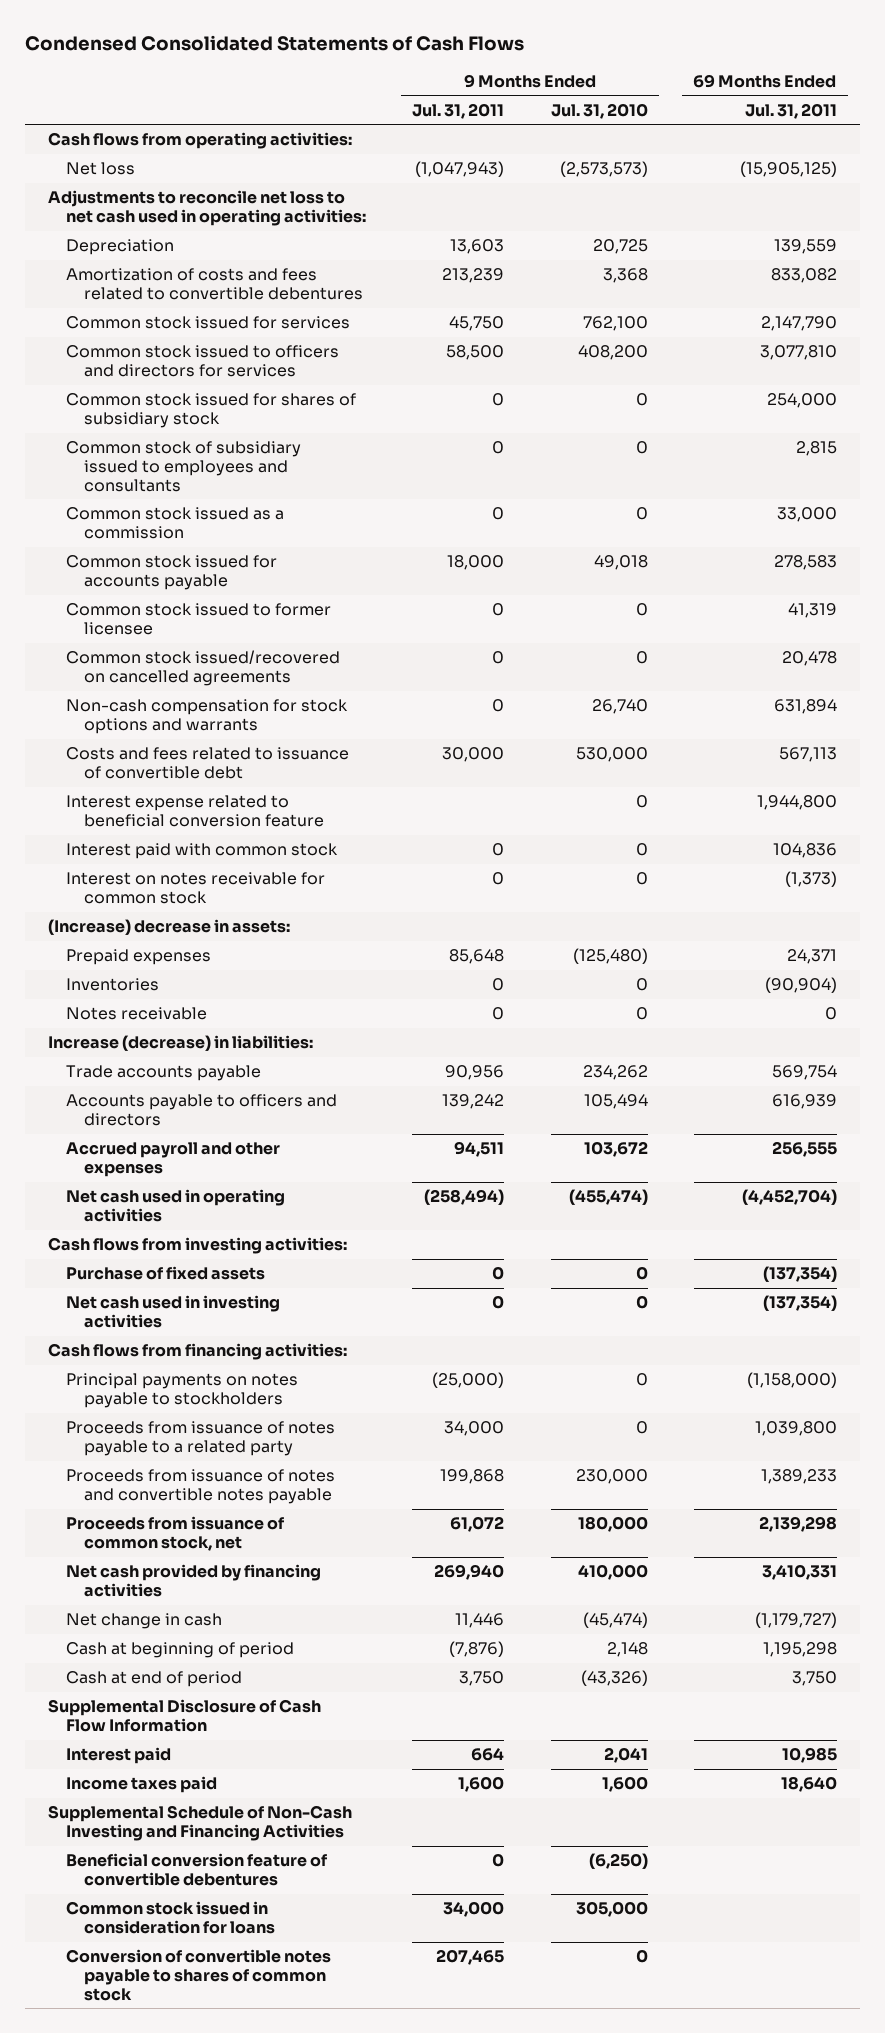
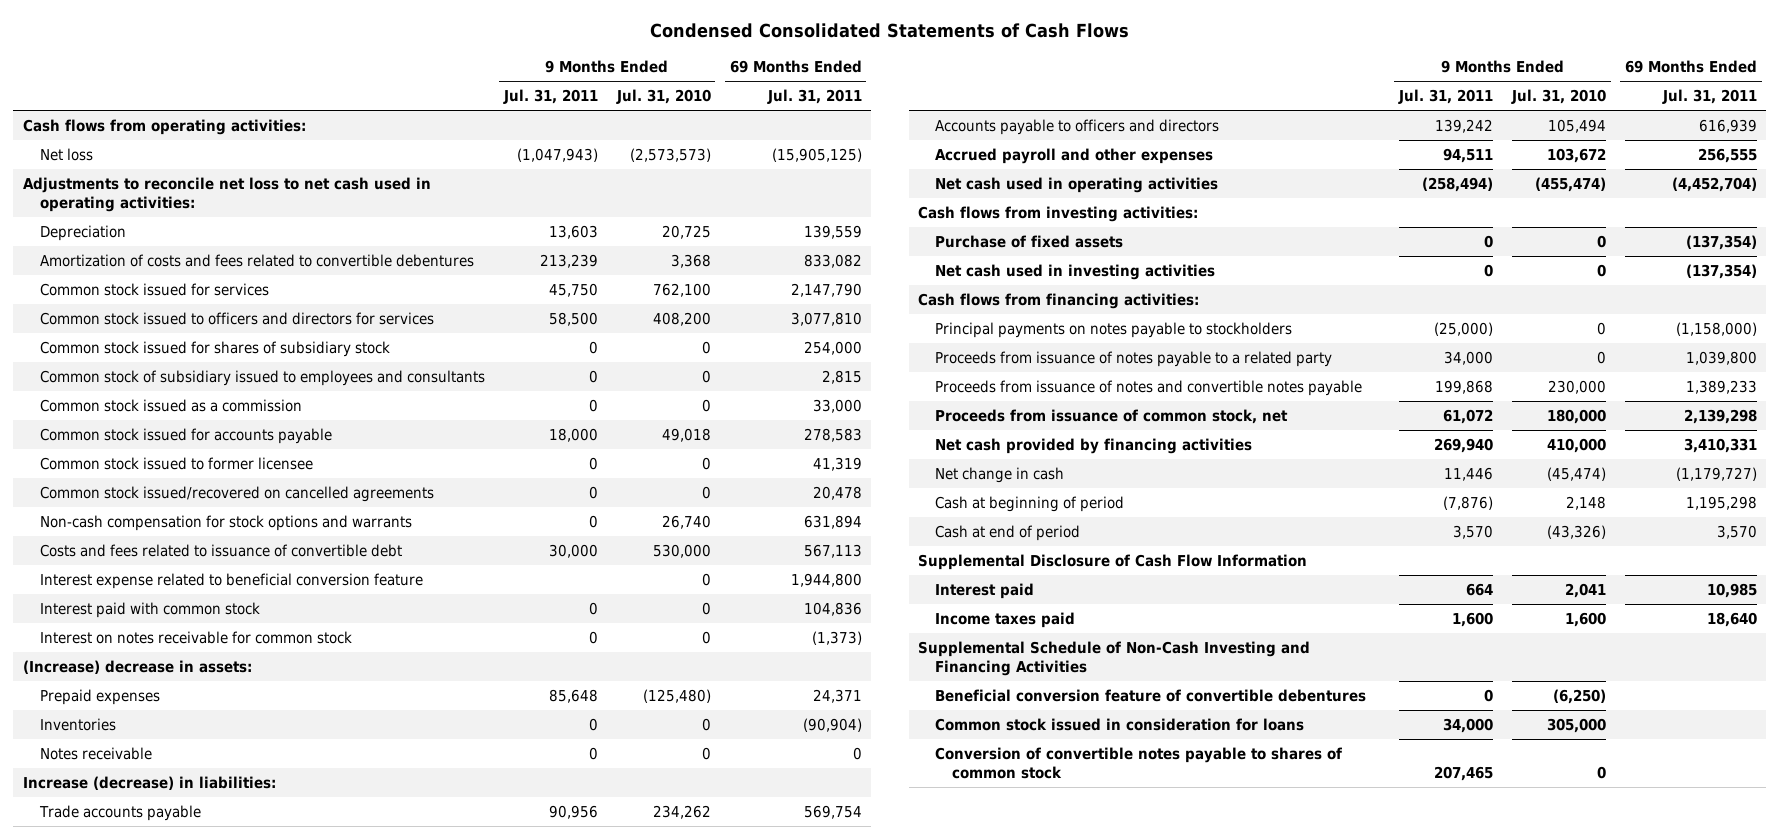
- Cash at end of period | 3,750 | (43,326) | 3,750
+ Cash at end of period | 3,570 | (43,326) | 3,570

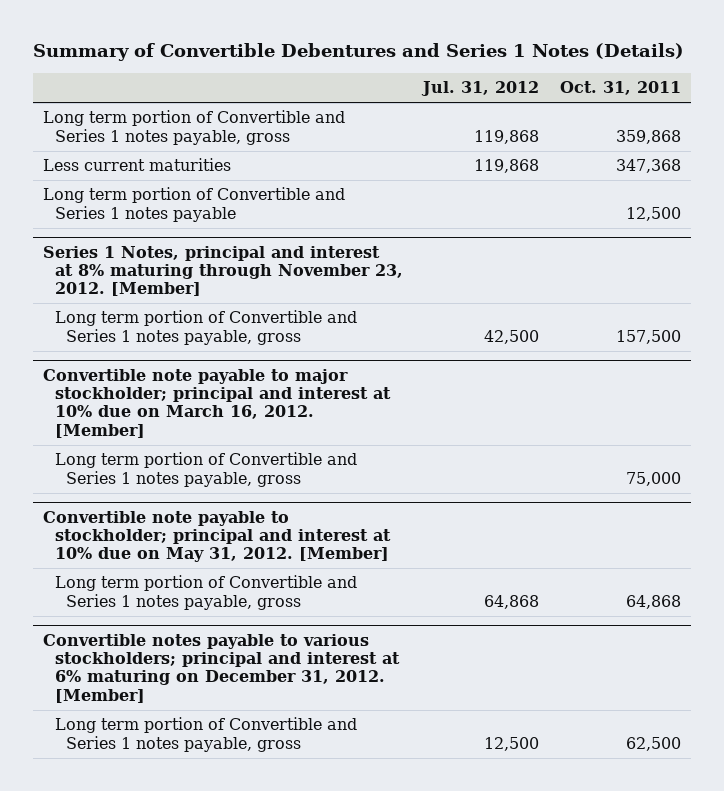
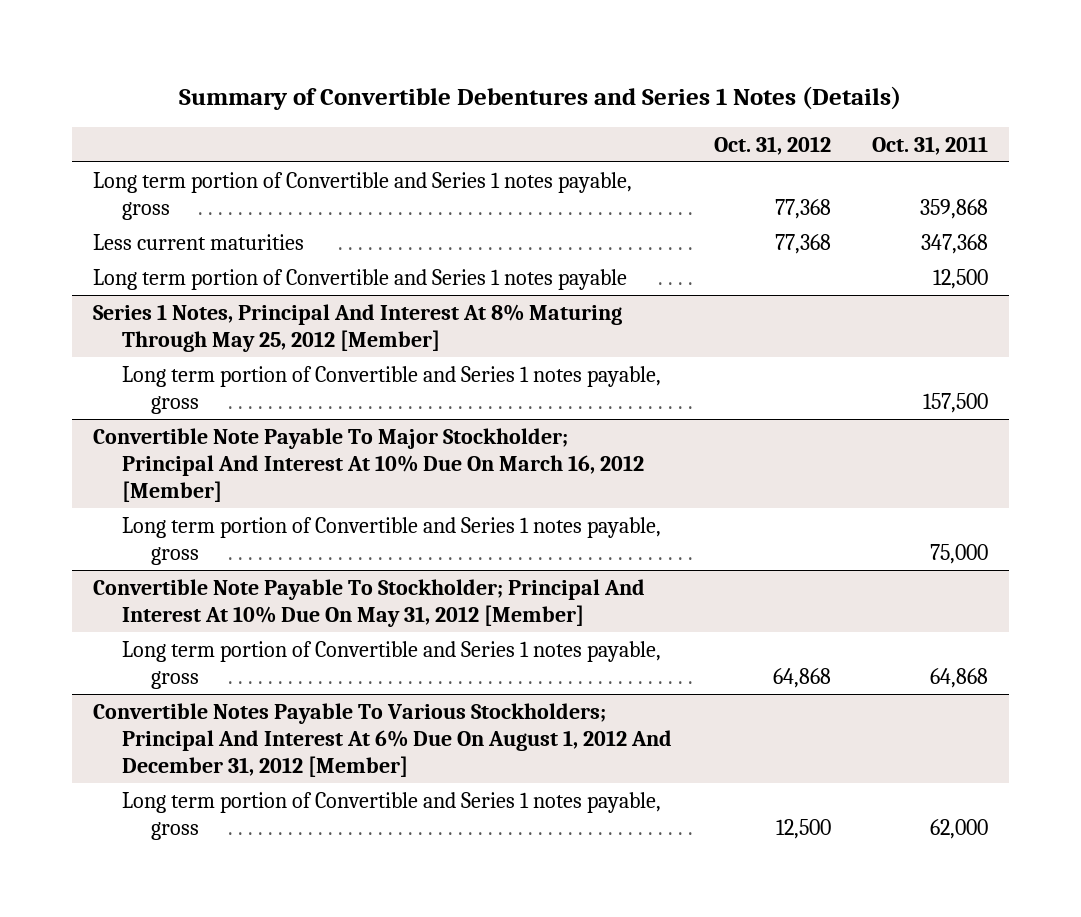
- | Jul. 31, 2012 | Oct. 31, 2011
+ | Oct. 31, 2012 | Oct. 31, 2011
- Series 1 Notes, principal and interest at 8% maturing through November 23, 2012. [Member]
+ Series 1 Notes, Principal And Interest At 8% Maturing Through May 25, 2012 [Member]
- Convertible note payable to major stockholder; principal and interest at 10% due on March 16, 2012. [Member]
+ Convertible Note Payable To Major Stockholder; Principal And Interest At 10% Due On March 16, 2012 [Member]
- Convertible note payable to stockholder; principal and interest at 10% due on May 31, 2012. [Member]
+ Convertible Note Payable To Stockholder; Principal And Interest At 10% Due On May 31, 2012 [Member]
- Convertible notes payable to various stockholders; principal and interest at 6% maturing on December 31, 2012. [Member]
- Long term portion of Convertible and Series 1 notes payable, gross | 12,500 | 62,500
+ Convertible Notes Payable To Various Stockholders; Principal And Interest At 6% Due On August 1, 2012 And December 31, 2012 [Member]
+ Long term portion of Convertible and Series 1 notes payable, gross | 12,500 | 62,000

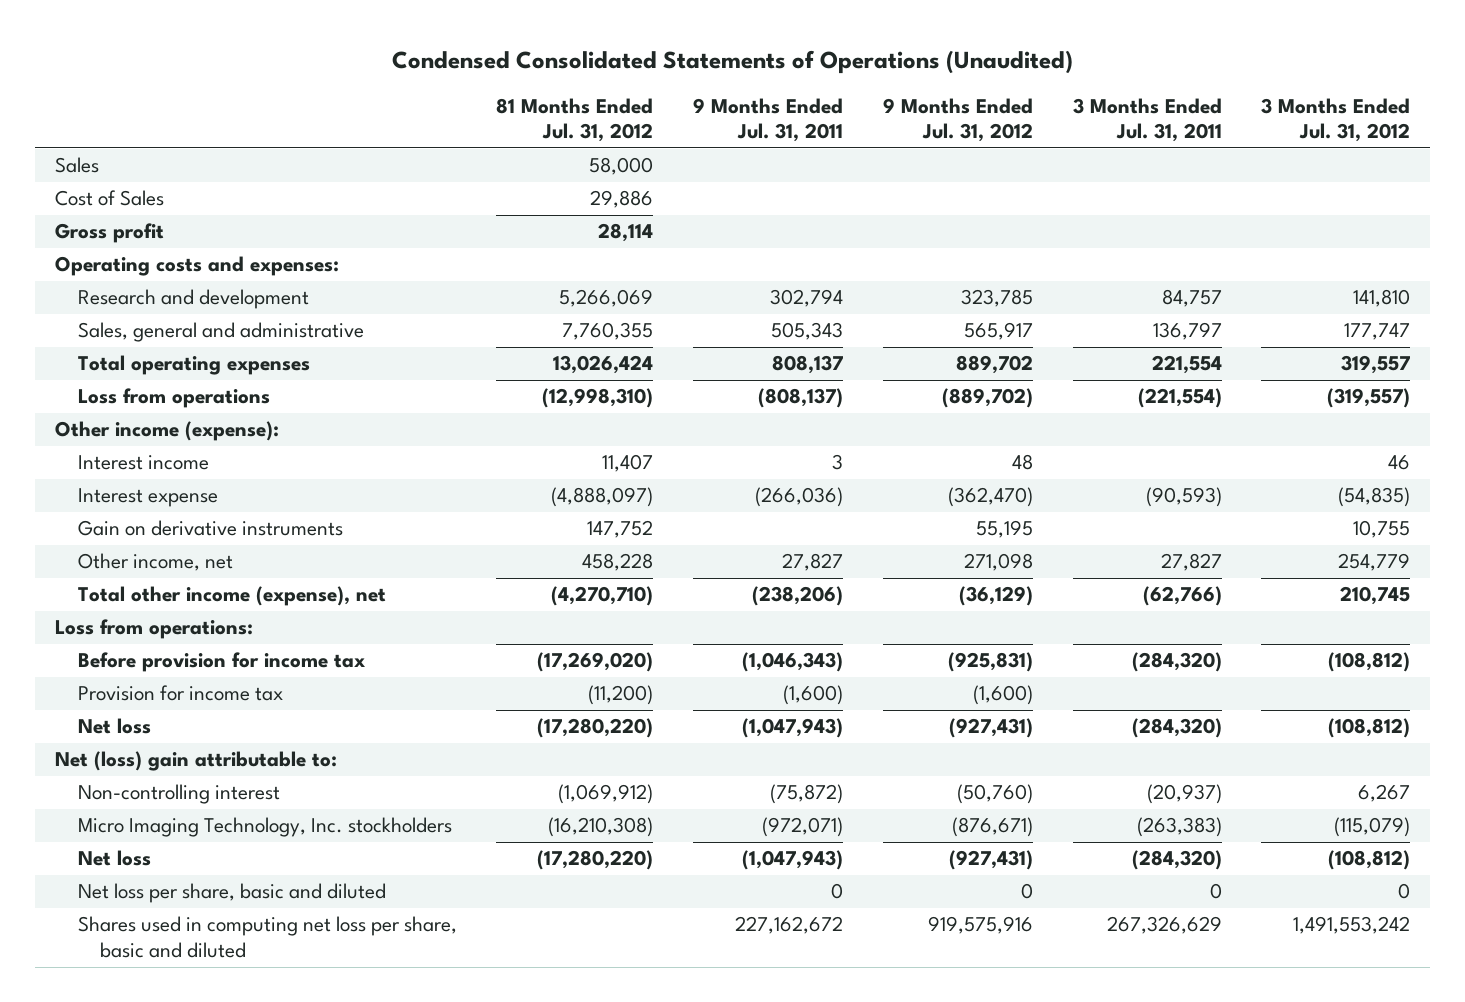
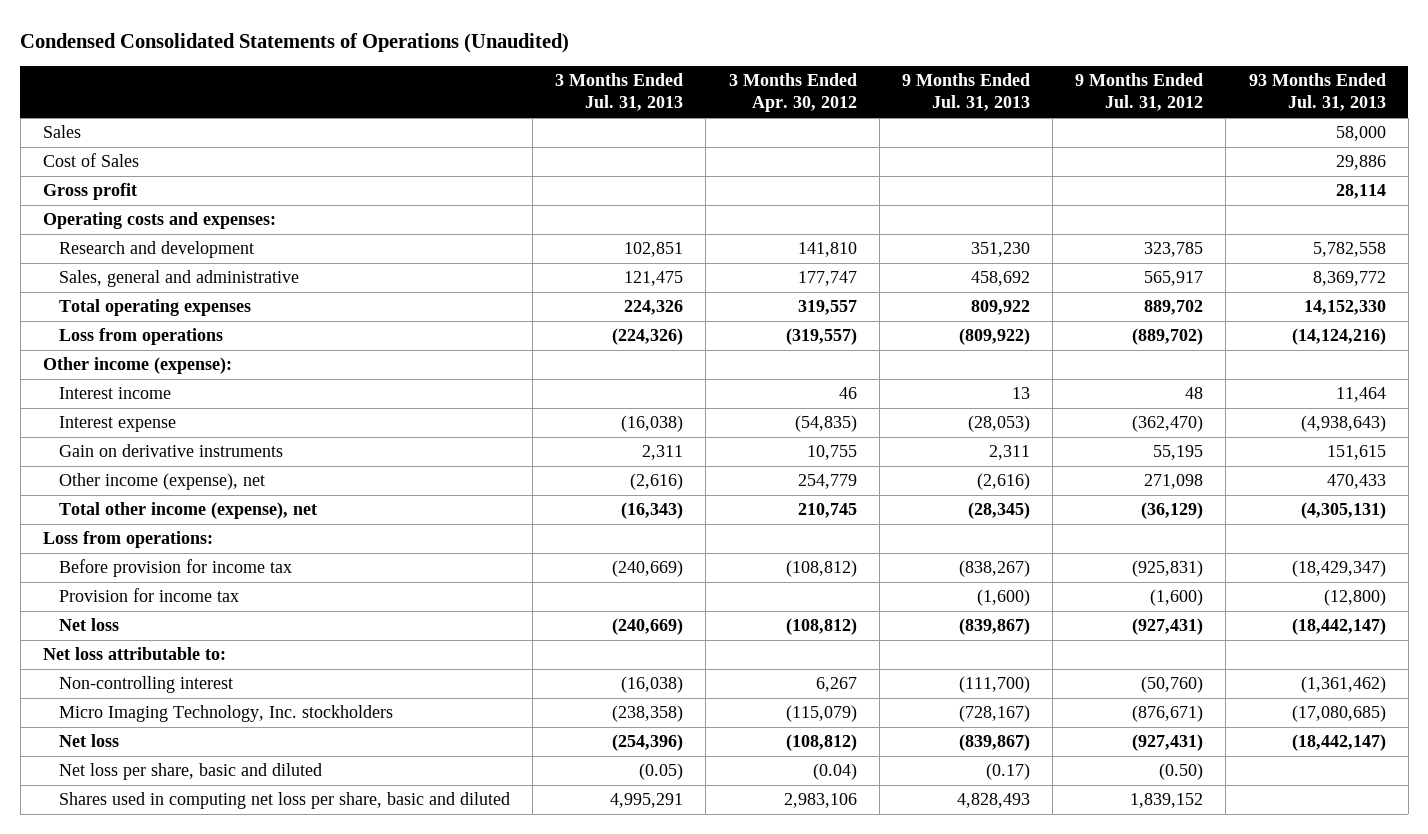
- | 81 Months Ended Jul. 31, 2012 | 9 Months Ended Jul. 31, 2011 | 9 Months Ended Jul. 31, 2012 | 3 Months Ended Jul. 31, 2011 | 3 Months Ended Jul. 31, 2012
+ | 3 Months Ended Jul. 31, 2013 | 3 Months Ended Apr. 30, 2012 | 9 Months Ended Jul. 31, 2013 | 9 Months Ended Jul. 31, 2012 | 93 Months Ended Jul. 31, 2013
- Other income, net | 458,228 | 27,827 | 271,098 | 27,827 | 254,779
+ Other income (expense), net | (2,616) | 254,779 | (2,616) | 271,098 | 470,433
- Net (loss) gain attributable to:
+ Net loss attributable to:
- Net loss per share, basic and diluted | | 0 | 0 | 0 | 0
- Shares used in computing net loss per share, basic and diluted | | 227,162,672 | 919,575,916 | 267,326,629 | 1,491,553,242
+ Net loss per share, basic and diluted | (0.05) | (0.04) | (0.17) | (0.50) |
+ Shares used in computing net loss per share, basic and diluted | 4,995,291 | 2,983,106 | 4,828,493 | 1,839,152 |

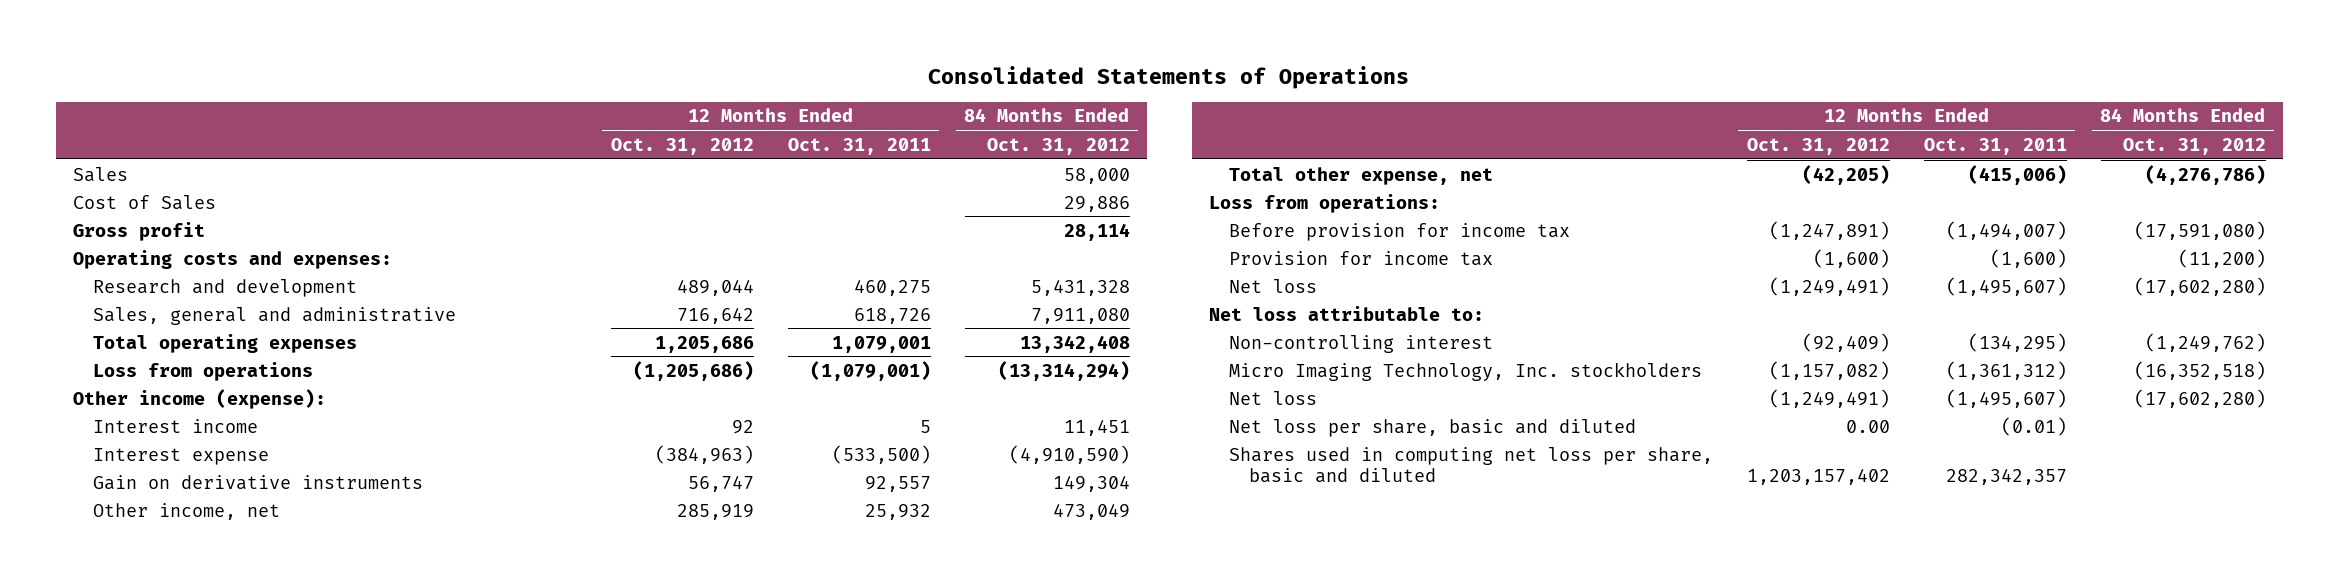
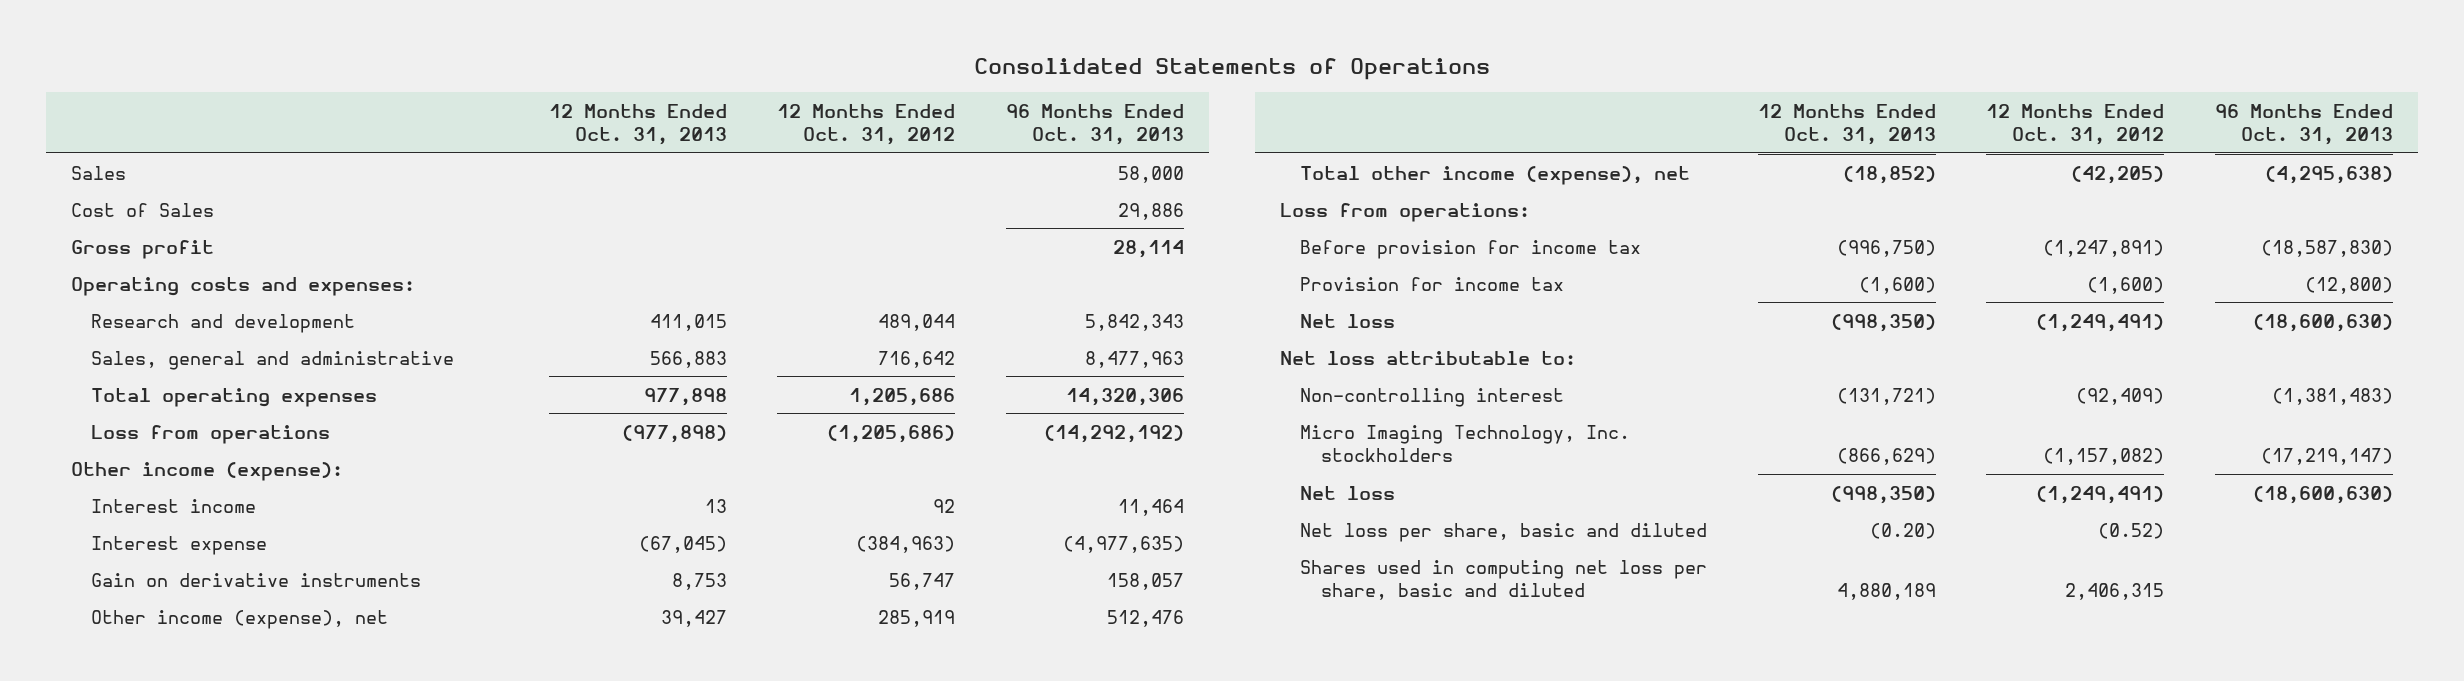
- | 12 Months Ended Oct. 31, 2012 | 12 Months Ended Oct. 31, 2011 | 84 Months Ended Oct. 31, 2012
+ | 12 Months Ended Oct. 31, 2013 | 12 Months Ended Oct. 31, 2012 | 96 Months Ended Oct. 31, 2013
- Other income, net | 285,919 | 25,932 | 473,049
- Total other expense, net | (42,205) | (415,006) | (4,276,786)
+ Other income (expense), net | 39,427 | 285,919 | 512,476
+ Total other income (expense), net | (18,852) | (42,205) | (4,295,638)
- Net loss per share, basic and diluted | 0.00 | (0.01) |
- Shares used in computing net loss per share, basic and diluted | 1,203,157,402 | 282,342,357 |
+ Net loss per share, basic and diluted | (0.20) | (0.52) |
+ Shares used in computing net loss per share, basic and diluted | 4,880,189 | 2,406,315 |

